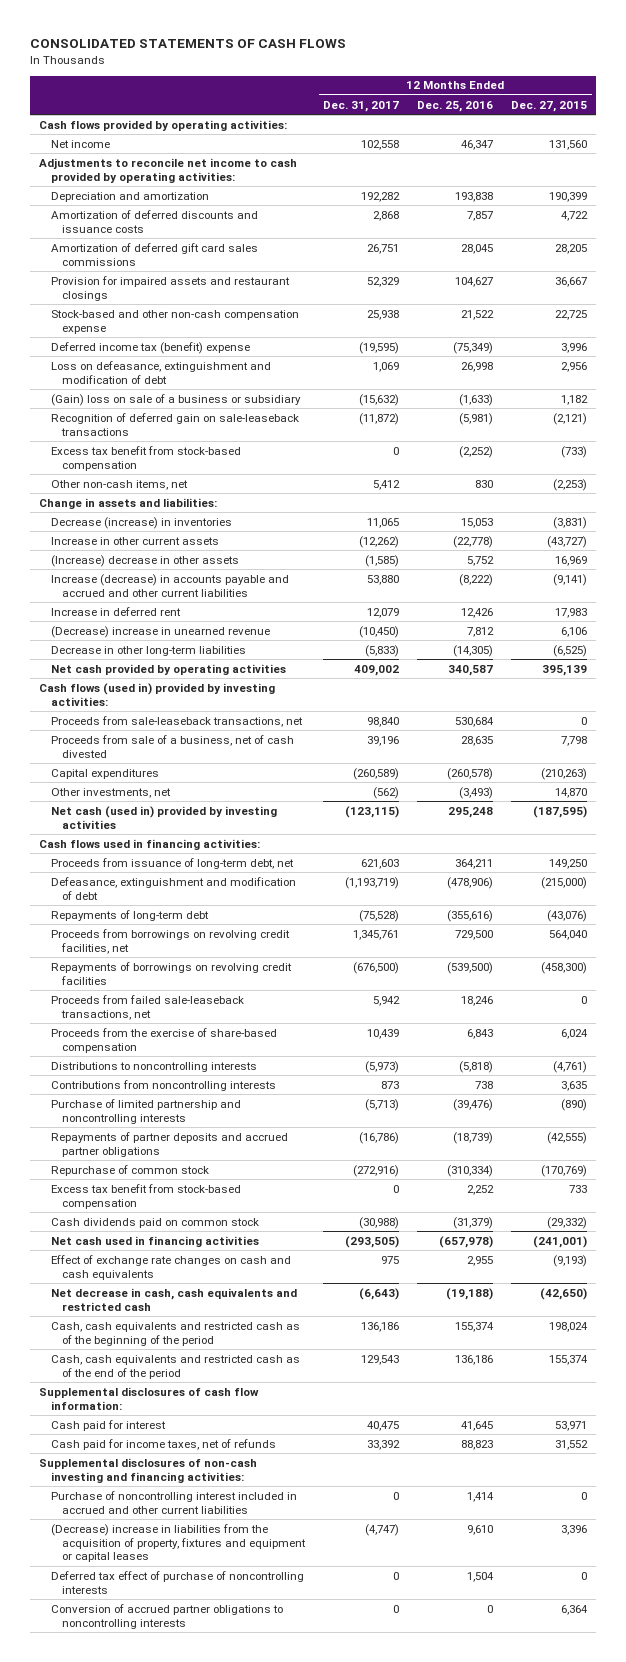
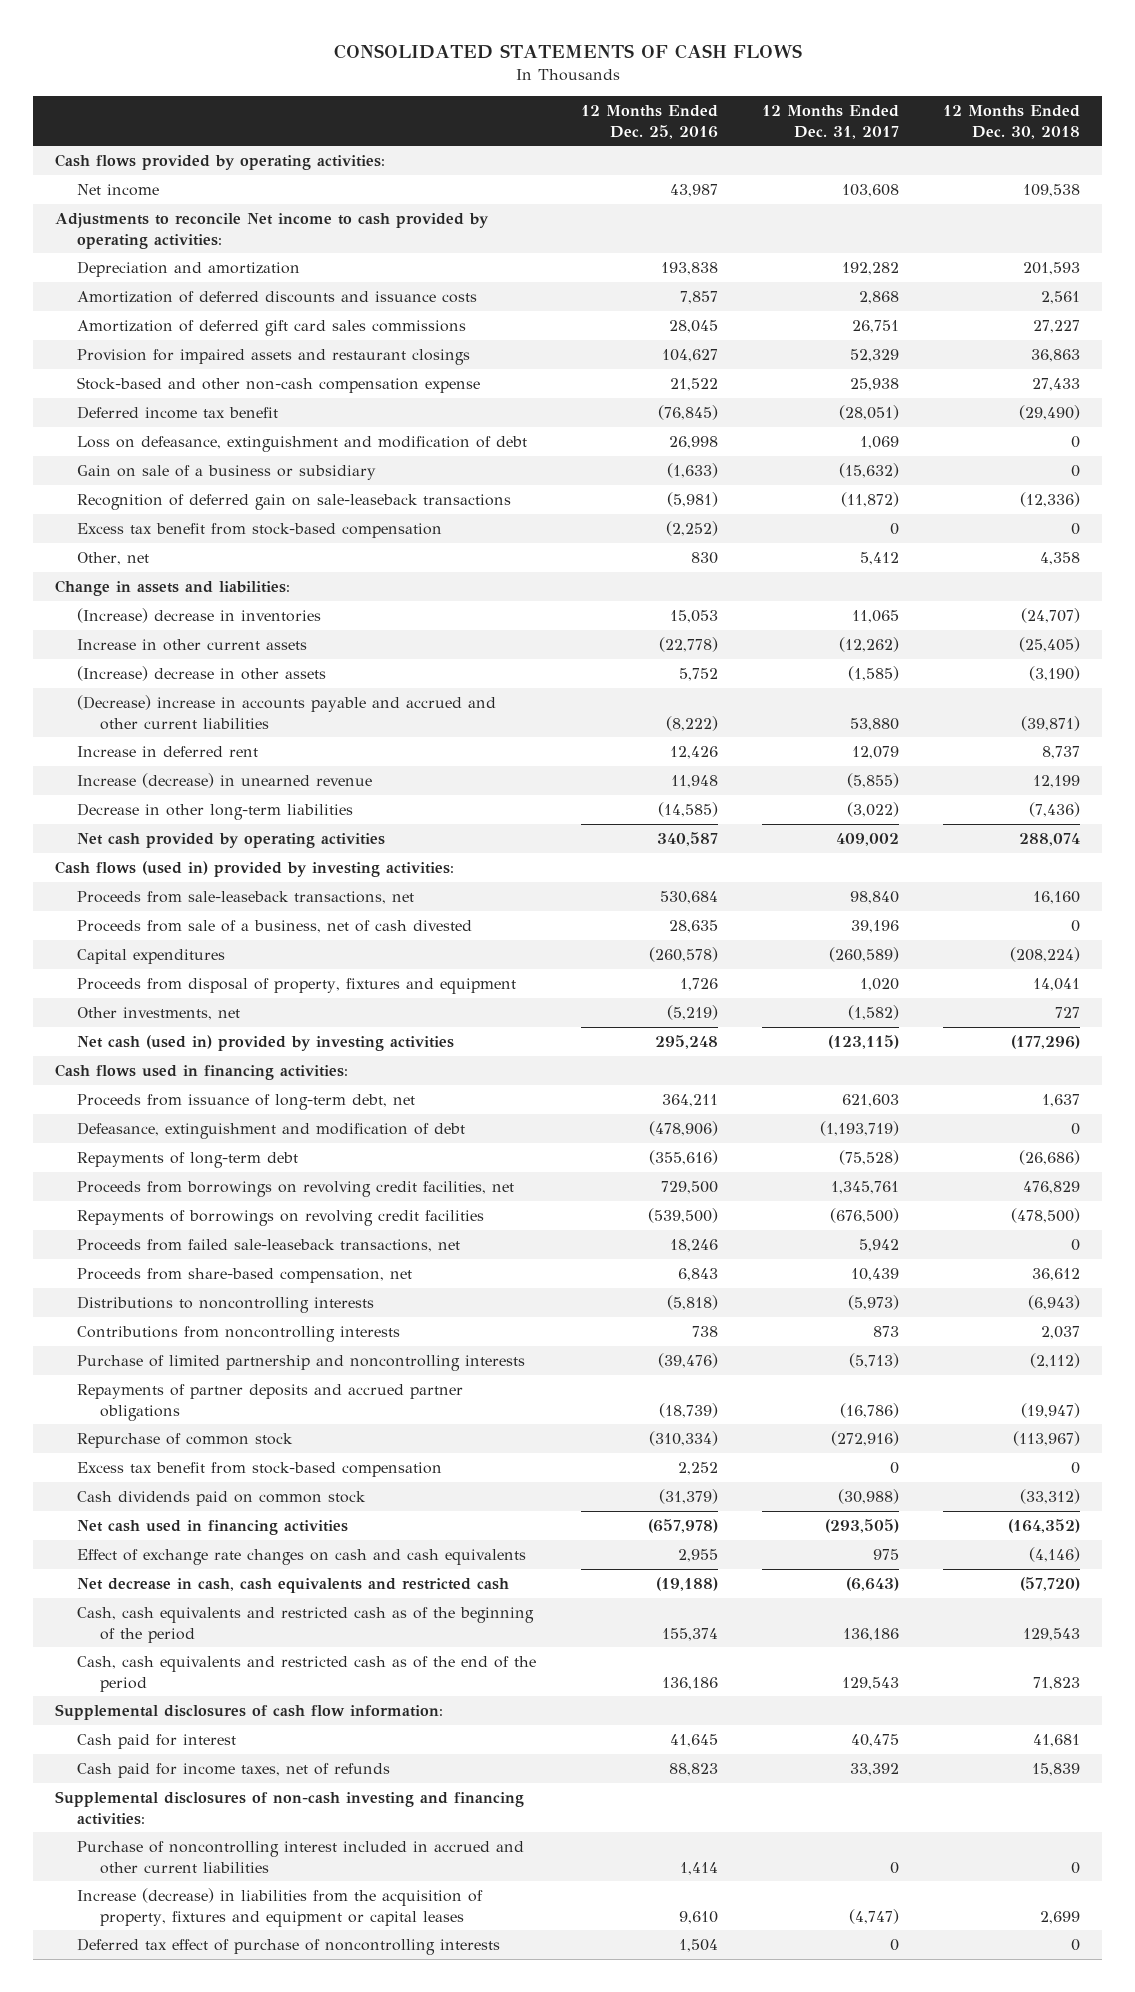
- | 12 Months Ended Dec. 31, 2017 | 12 Months Ended Dec. 25, 2016 | 12 Months Ended Dec. 27, 2015
+ | 12 Months Ended Dec. 25, 2016 | 12 Months Ended Dec. 31, 2017 | 12 Months Ended Dec. 30, 2018
- Net income | 102,558 | 46,347 | 131,560
- Adjustments to reconcile net income to cash provided by operating activities:
+ Net income | 43,987 | 103,608 | 109,538
+ Adjustments to reconcile Net income to cash provided by operating activities:
- Deferred income tax (benefit) expense | (19,595) | (75,349) | 3,996
+ Deferred income tax benefit | (76,845) | (28,051) | (29,490)
- (Gain) loss on sale of a business or subsidiary | (15,632) | (1,633) | 1,182
+ Gain on sale of a business or subsidiary | (1,633) | (15,632) | 0
- Other non-cash items, net | 5,412 | 830 | (2,253)
+ Other, net | 830 | 5,412 | 4,358
- Decrease (increase) in inventories | 11,065 | 15,053 | (3,831)
+ (Increase) decrease in inventories | 15,053 | 11,065 | (24,707)
- Increase (decrease) in accounts payable and accrued and other current liabilities | 53,880 | (8,222) | (9,141)
+ (Decrease) increase in accounts payable and accrued and other current liabilities | (8,222) | 53,880 | (39,871)
- (Decrease) increase in unearned revenue | (10,450) | 7,812 | 6,106
- Decrease in other long-term liabilities | (5,833) | (14,305) | (6,525)
+ Increase (decrease) in unearned revenue | 11,948 | (5,855) | 12,199
+ Decrease in other long-term liabilities | (14,585) | (3,022) | (7,436)
- Other investments, net | (562) | (3,493) | 14,870
+ Proceeds from disposal of property, fixtures and equipment | 1,726 | 1,020 | 14,041
+ Other investments, net | (5,219) | (1,582) | 727
- Proceeds from the exercise of share-based compensation | 10,439 | 6,843 | 6,024
+ Proceeds from share-based compensation, net | 6,843 | 10,439 | 36,612
- (Decrease) increase in liabilities from the acquisition of property, fixtures and equipment or capital leases | (4,747) | 9,610 | 3,396
+ Increase (decrease) in liabilities from the acquisition of property, fixtures and equipment or capital leases | 9,610 | (4,747) | 2,699
- Conversion of accrued partner obligations to noncontrolling interests | 0 | 0 | 6,364

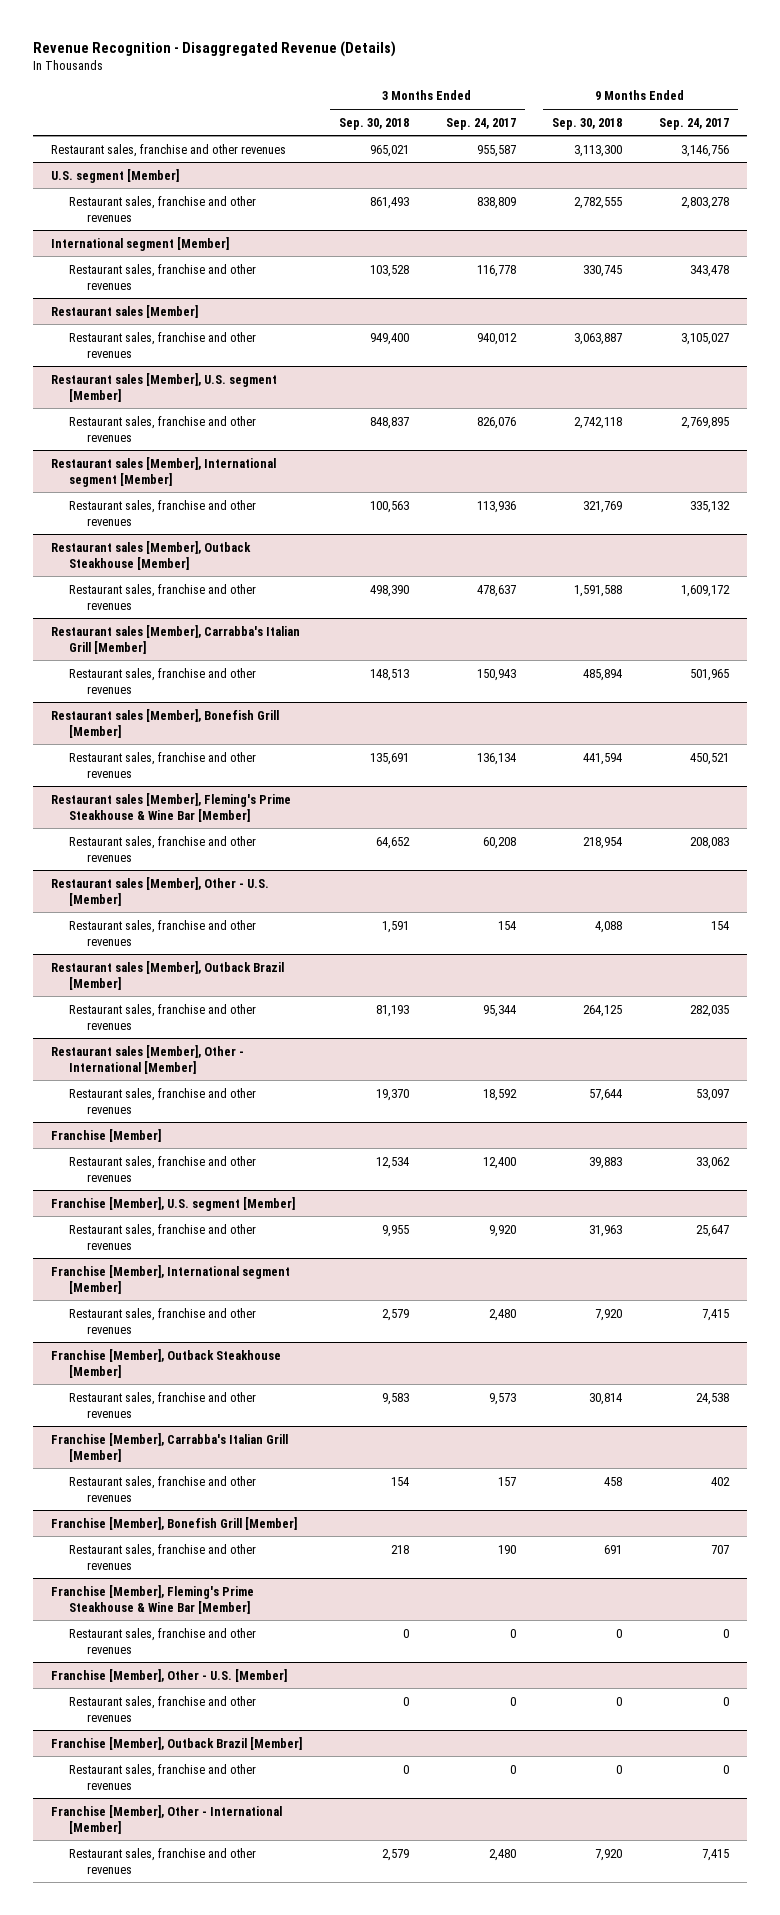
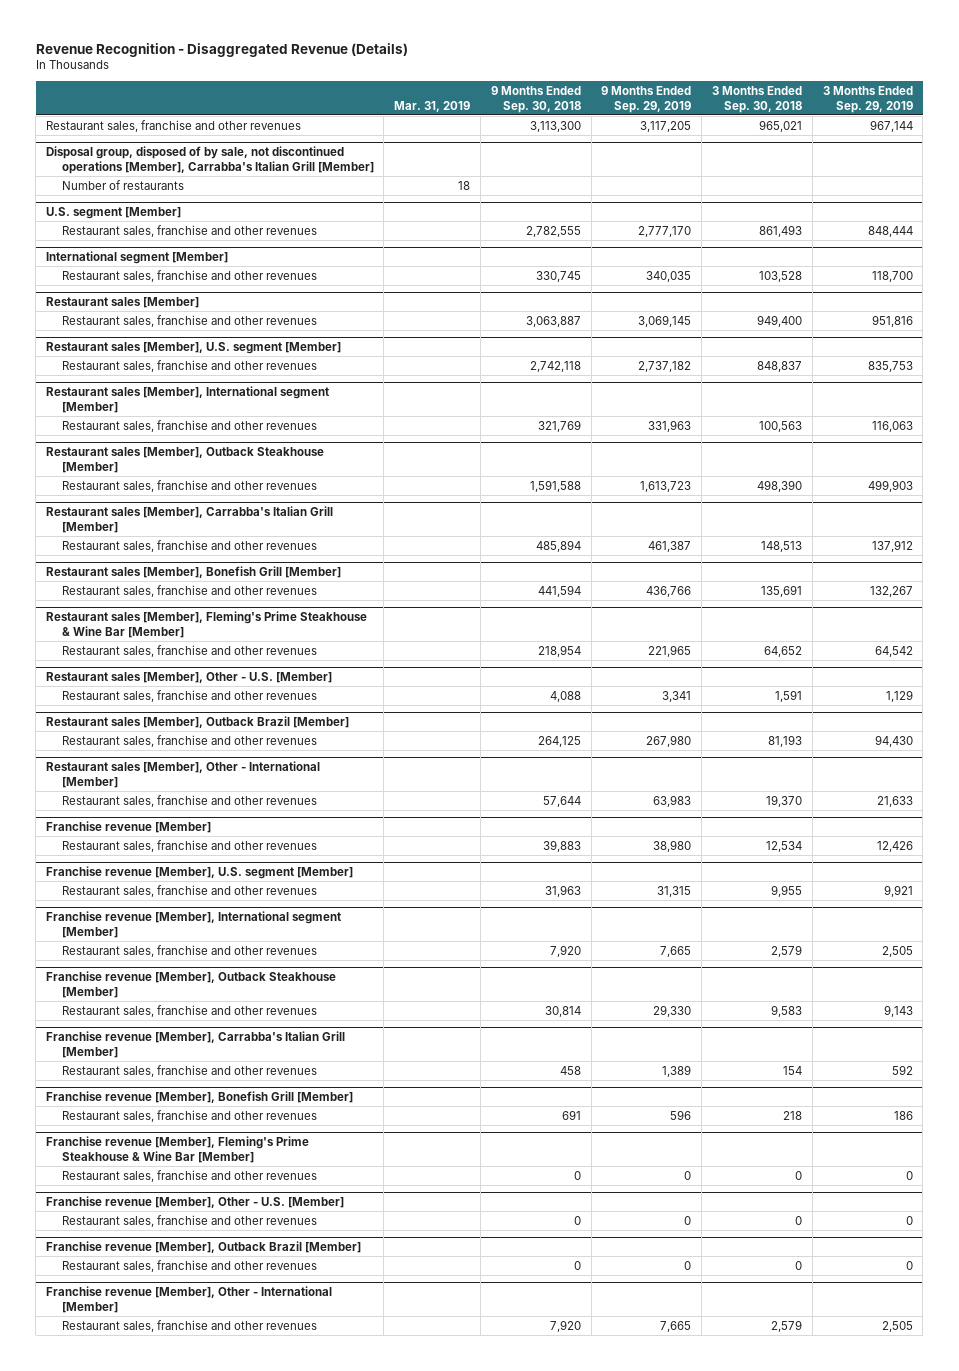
- | 3 Months Ended Sep. 30, 2018 | 3 Months Ended Sep. 24, 2017 | 9 Months Ended Sep. 30, 2018 | 9 Months Ended Sep. 24, 2017
+ | Mar. 31, 2019 | 9 Months Ended Sep. 30, 2018 | 9 Months Ended Sep. 29, 2019 | 3 Months Ended Sep. 30, 2018 | 3 Months Ended Sep. 29, 2019
+ Disposal group, disposed of by sale, not discontinued operations [Member], Carrabba's Italian Grill [Member]
+ Number of restaurants | 18 | | | |
- Franchise [Member]
+ Franchise revenue [Member]
- Franchise [Member], U.S. segment [Member]
+ Franchise revenue [Member], U.S. segment [Member]
- Franchise [Member], International segment [Member]
+ Franchise revenue [Member], International segment [Member]
- Franchise [Member], Outback Steakhouse [Member]
+ Franchise revenue [Member], Outback Steakhouse [Member]
- Franchise [Member], Carrabba's Italian Grill [Member]
+ Franchise revenue [Member], Carrabba's Italian Grill [Member]
- Franchise [Member], Bonefish Grill [Member]
+ Franchise revenue [Member], Bonefish Grill [Member]
- Franchise [Member], Fleming's Prime Steakhouse & Wine Bar [Member]
+ Franchise revenue [Member], Fleming's Prime Steakhouse & Wine Bar [Member]
- Franchise [Member], Other - U.S. [Member]
+ Franchise revenue [Member], Other - U.S. [Member]
- Franchise [Member], Outback Brazil [Member]
+ Franchise revenue [Member], Outback Brazil [Member]
- Franchise [Member], Other - International [Member]
+ Franchise revenue [Member], Other - International [Member]

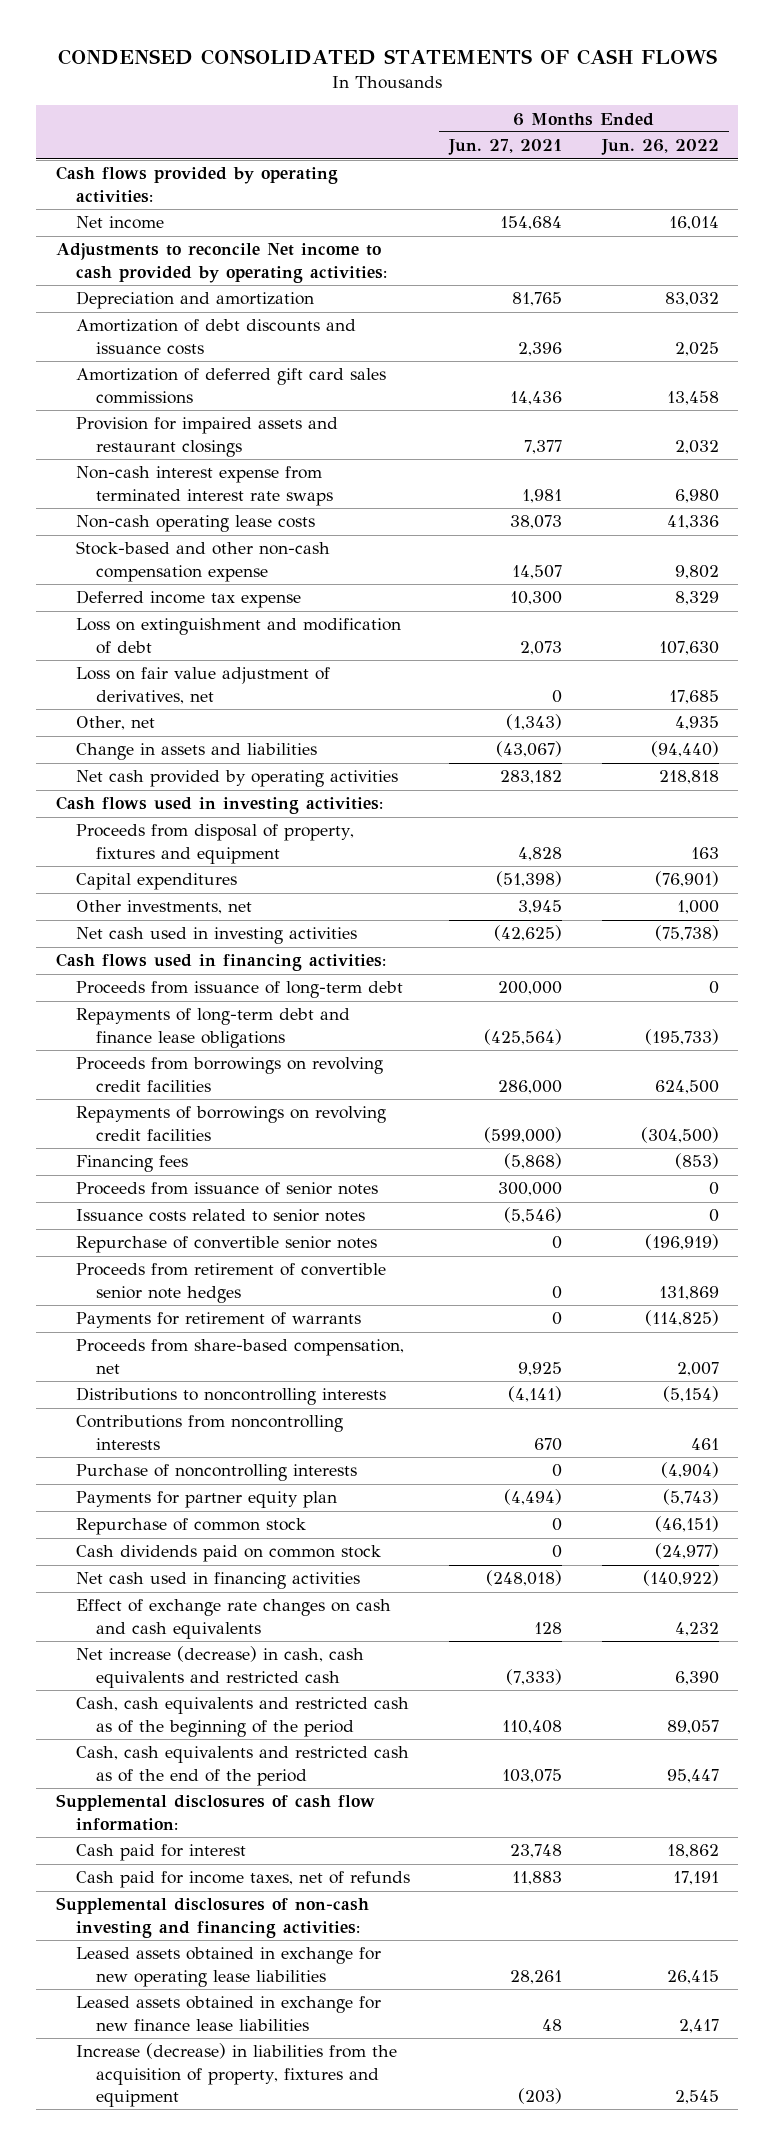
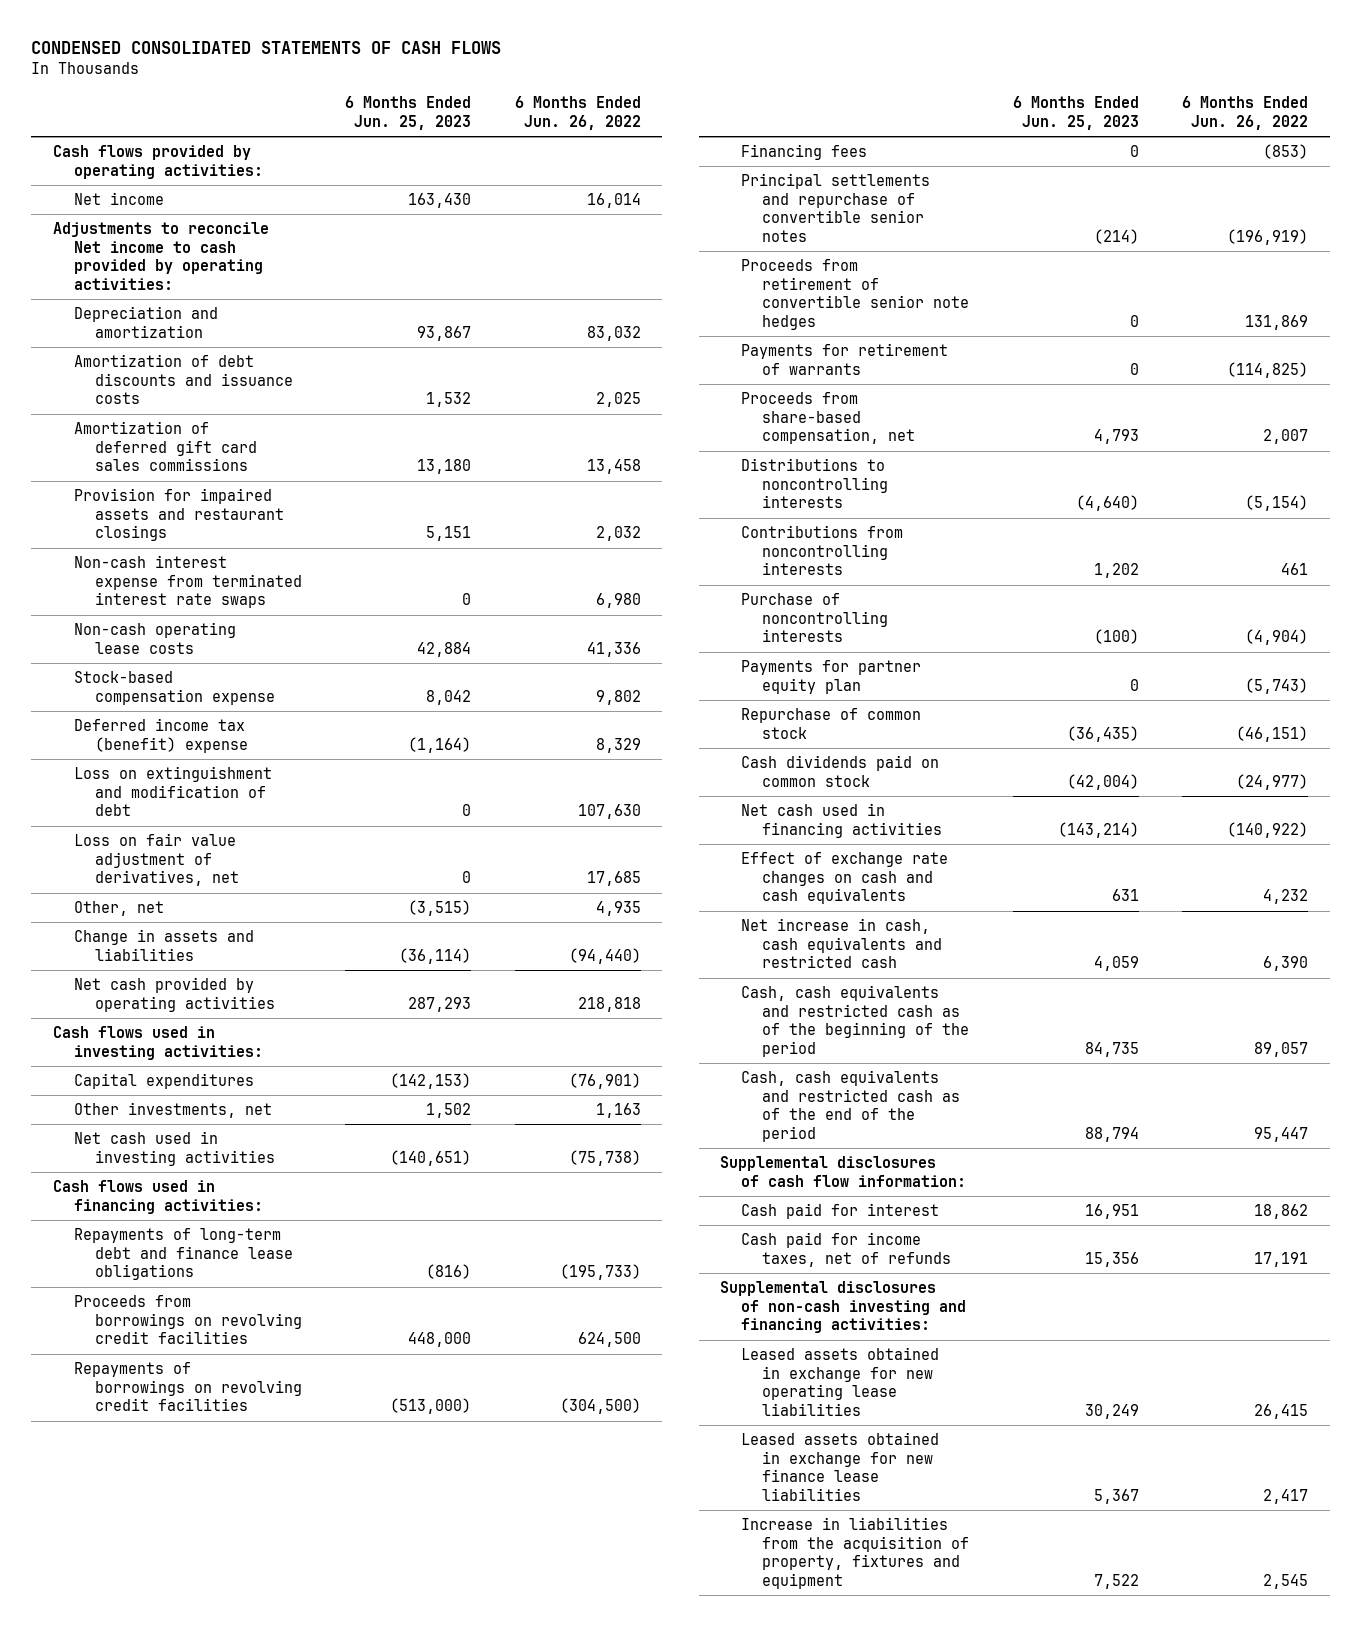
- | 6 Months Ended Jun. 27, 2021 | 6 Months Ended Jun. 26, 2022
+ | 6 Months Ended Jun. 25, 2023 | 6 Months Ended Jun. 26, 2022
- Stock-based and other non-cash compensation expense | 14,507 | 9,802
- Deferred income tax expense | 10,300 | 8,329
+ Stock-based compensation expense | 8,042 | 9,802
+ Deferred income tax (benefit) expense | (1,164) | 8,329
- Proceeds from disposal of property, fixtures and equipment | 4,828 | 163
- Other investments, net | 3,945 | 1,000
+ Other investments, net | 1,502 | 1,163
- Proceeds from issuance of long-term debt | 200,000 | 0
- Proceeds from issuance of senior notes | 300,000 | 0
- Issuance costs related to senior notes | (5,546) | 0
- Repurchase of convertible senior notes | 0 | (196,919)
+ Principal settlements and repurchase of convertible senior notes | (214) | (196,919)
- Net increase (decrease) in cash, cash equivalents and restricted cash | (7,333) | 6,390
+ Net increase in cash, cash equivalents and restricted cash | 4,059 | 6,390
- Increase (decrease) in liabilities from the acquisition of property, fixtures and equipment | (203) | 2,545
+ Increase in liabilities from the acquisition of property, fixtures and equipment | 7,522 | 2,545

